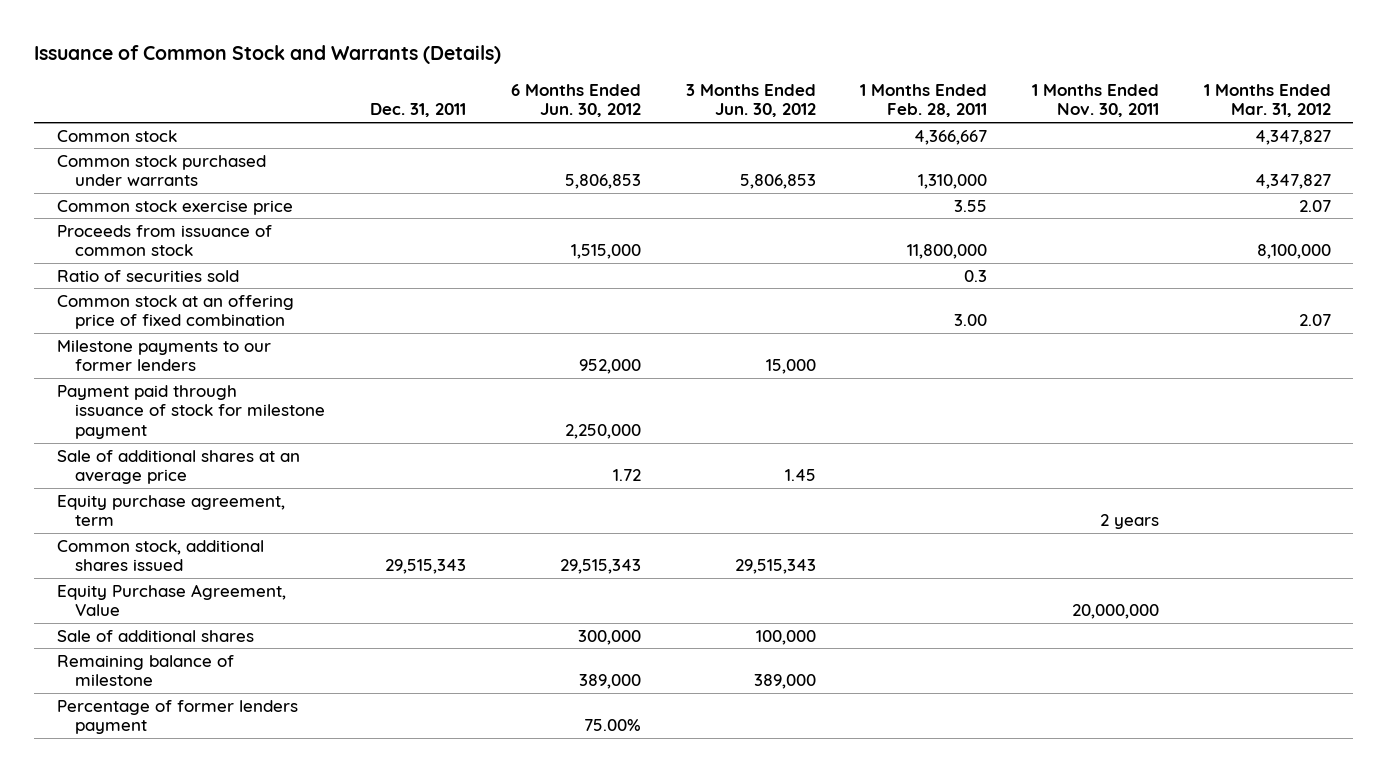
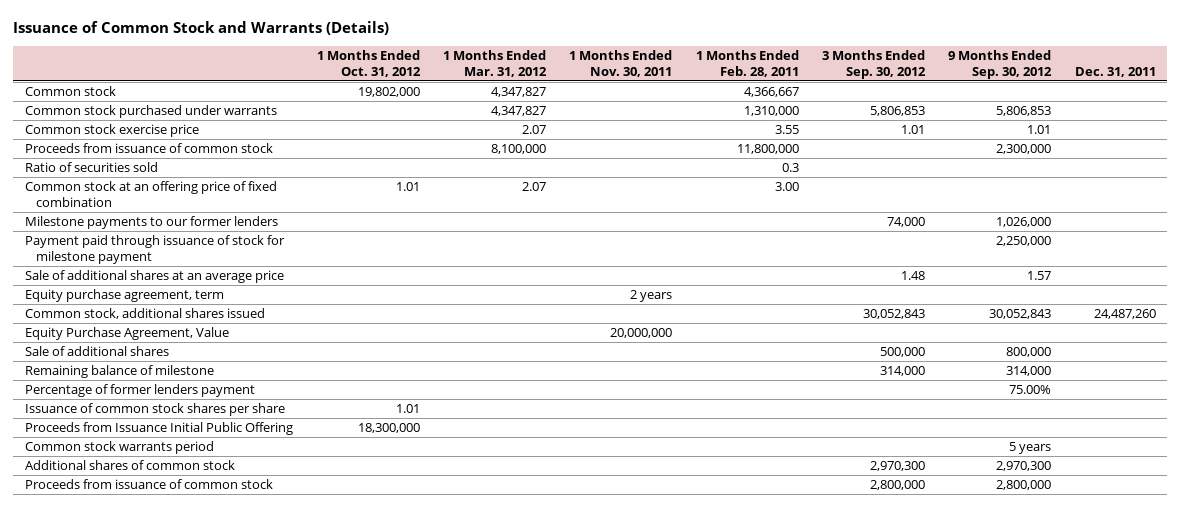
- | Dec. 31, 2011 | 6 Months Ended Jun. 30, 2012 | 3 Months Ended Jun. 30, 2012 | 1 Months Ended Feb. 28, 2011 | 1 Months Ended Nov. 30, 2011 | 1 Months Ended Mar. 31, 2012
+ | 1 Months Ended Oct. 31, 2012 | 1 Months Ended Mar. 31, 2012 | 1 Months Ended Nov. 30, 2011 | 1 Months Ended Feb. 28, 2011 | 3 Months Ended Sep. 30, 2012 | 9 Months Ended Sep. 30, 2012 | Dec. 31, 2011
- Common stock, additional shares issued | 29,515,343 | 29,515,343 | 29,515,343 | | |
+ Common stock, additional shares issued | | | | | 30,052,843 | 30,052,843 | 24,487,260
+ Issuance of common stock shares per share | 1.01 | | | | | |
+ Proceeds from Issuance Initial Public Offering | 18,300,000 | | | | | |
+ Common stock warrants period | | | | | | 5 years |
+ Additional shares of common stock | | | | | 2,970,300 | 2,970,300 |
+ Proceeds from issuance of common stock | | | | | 2,800,000 | 2,800,000 |

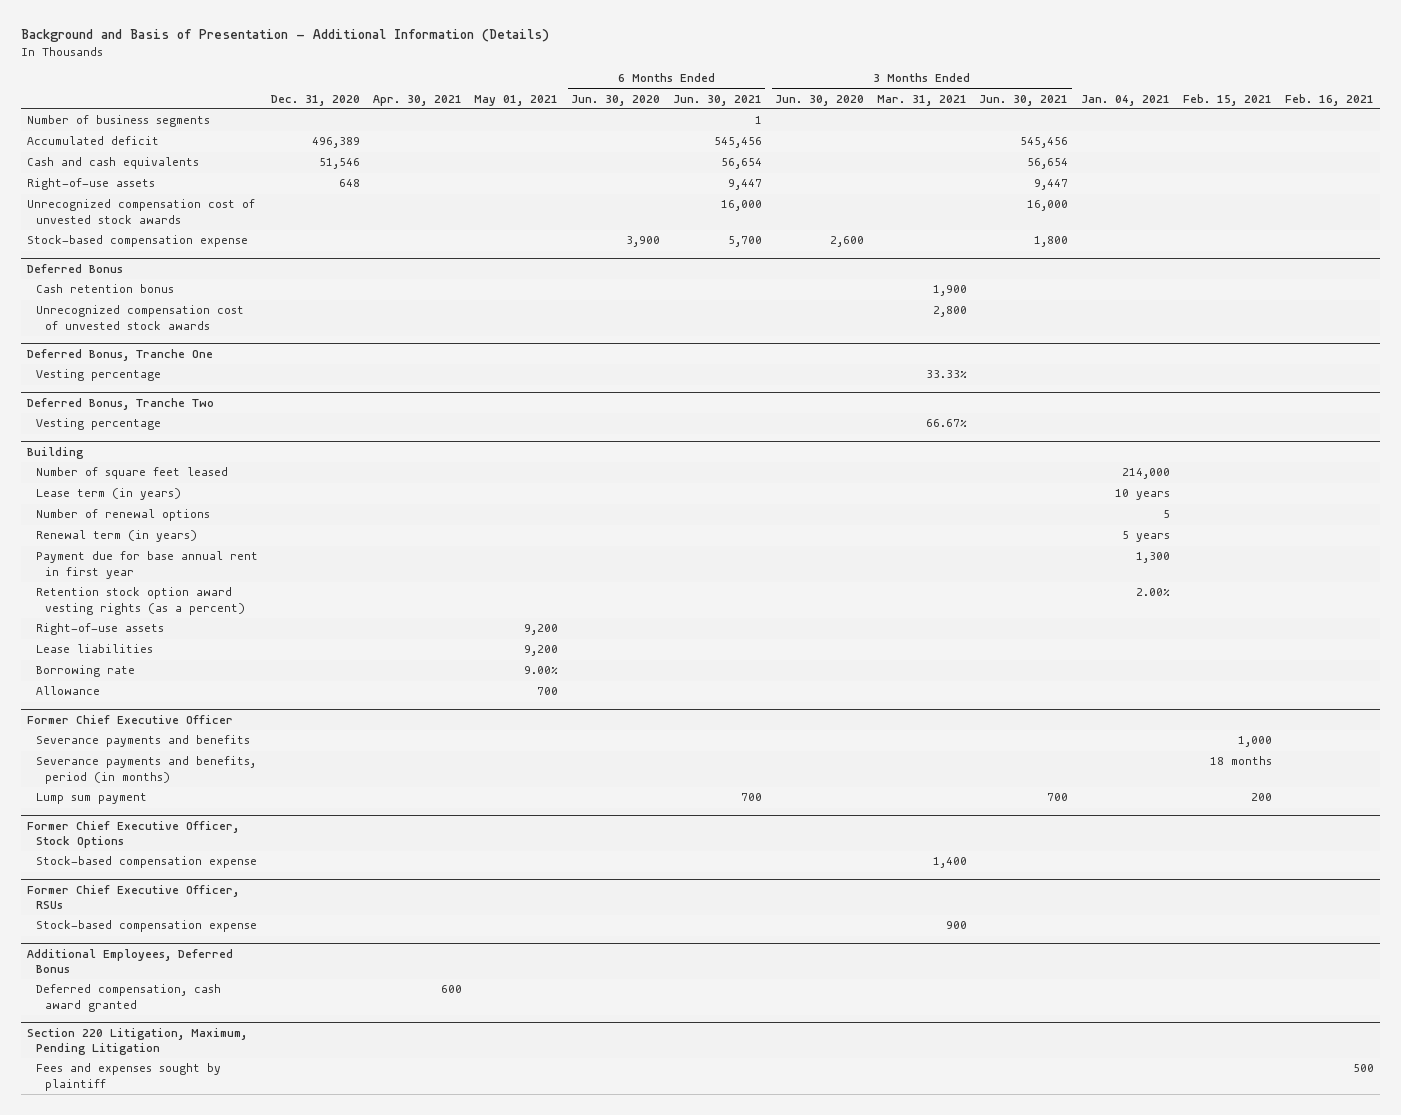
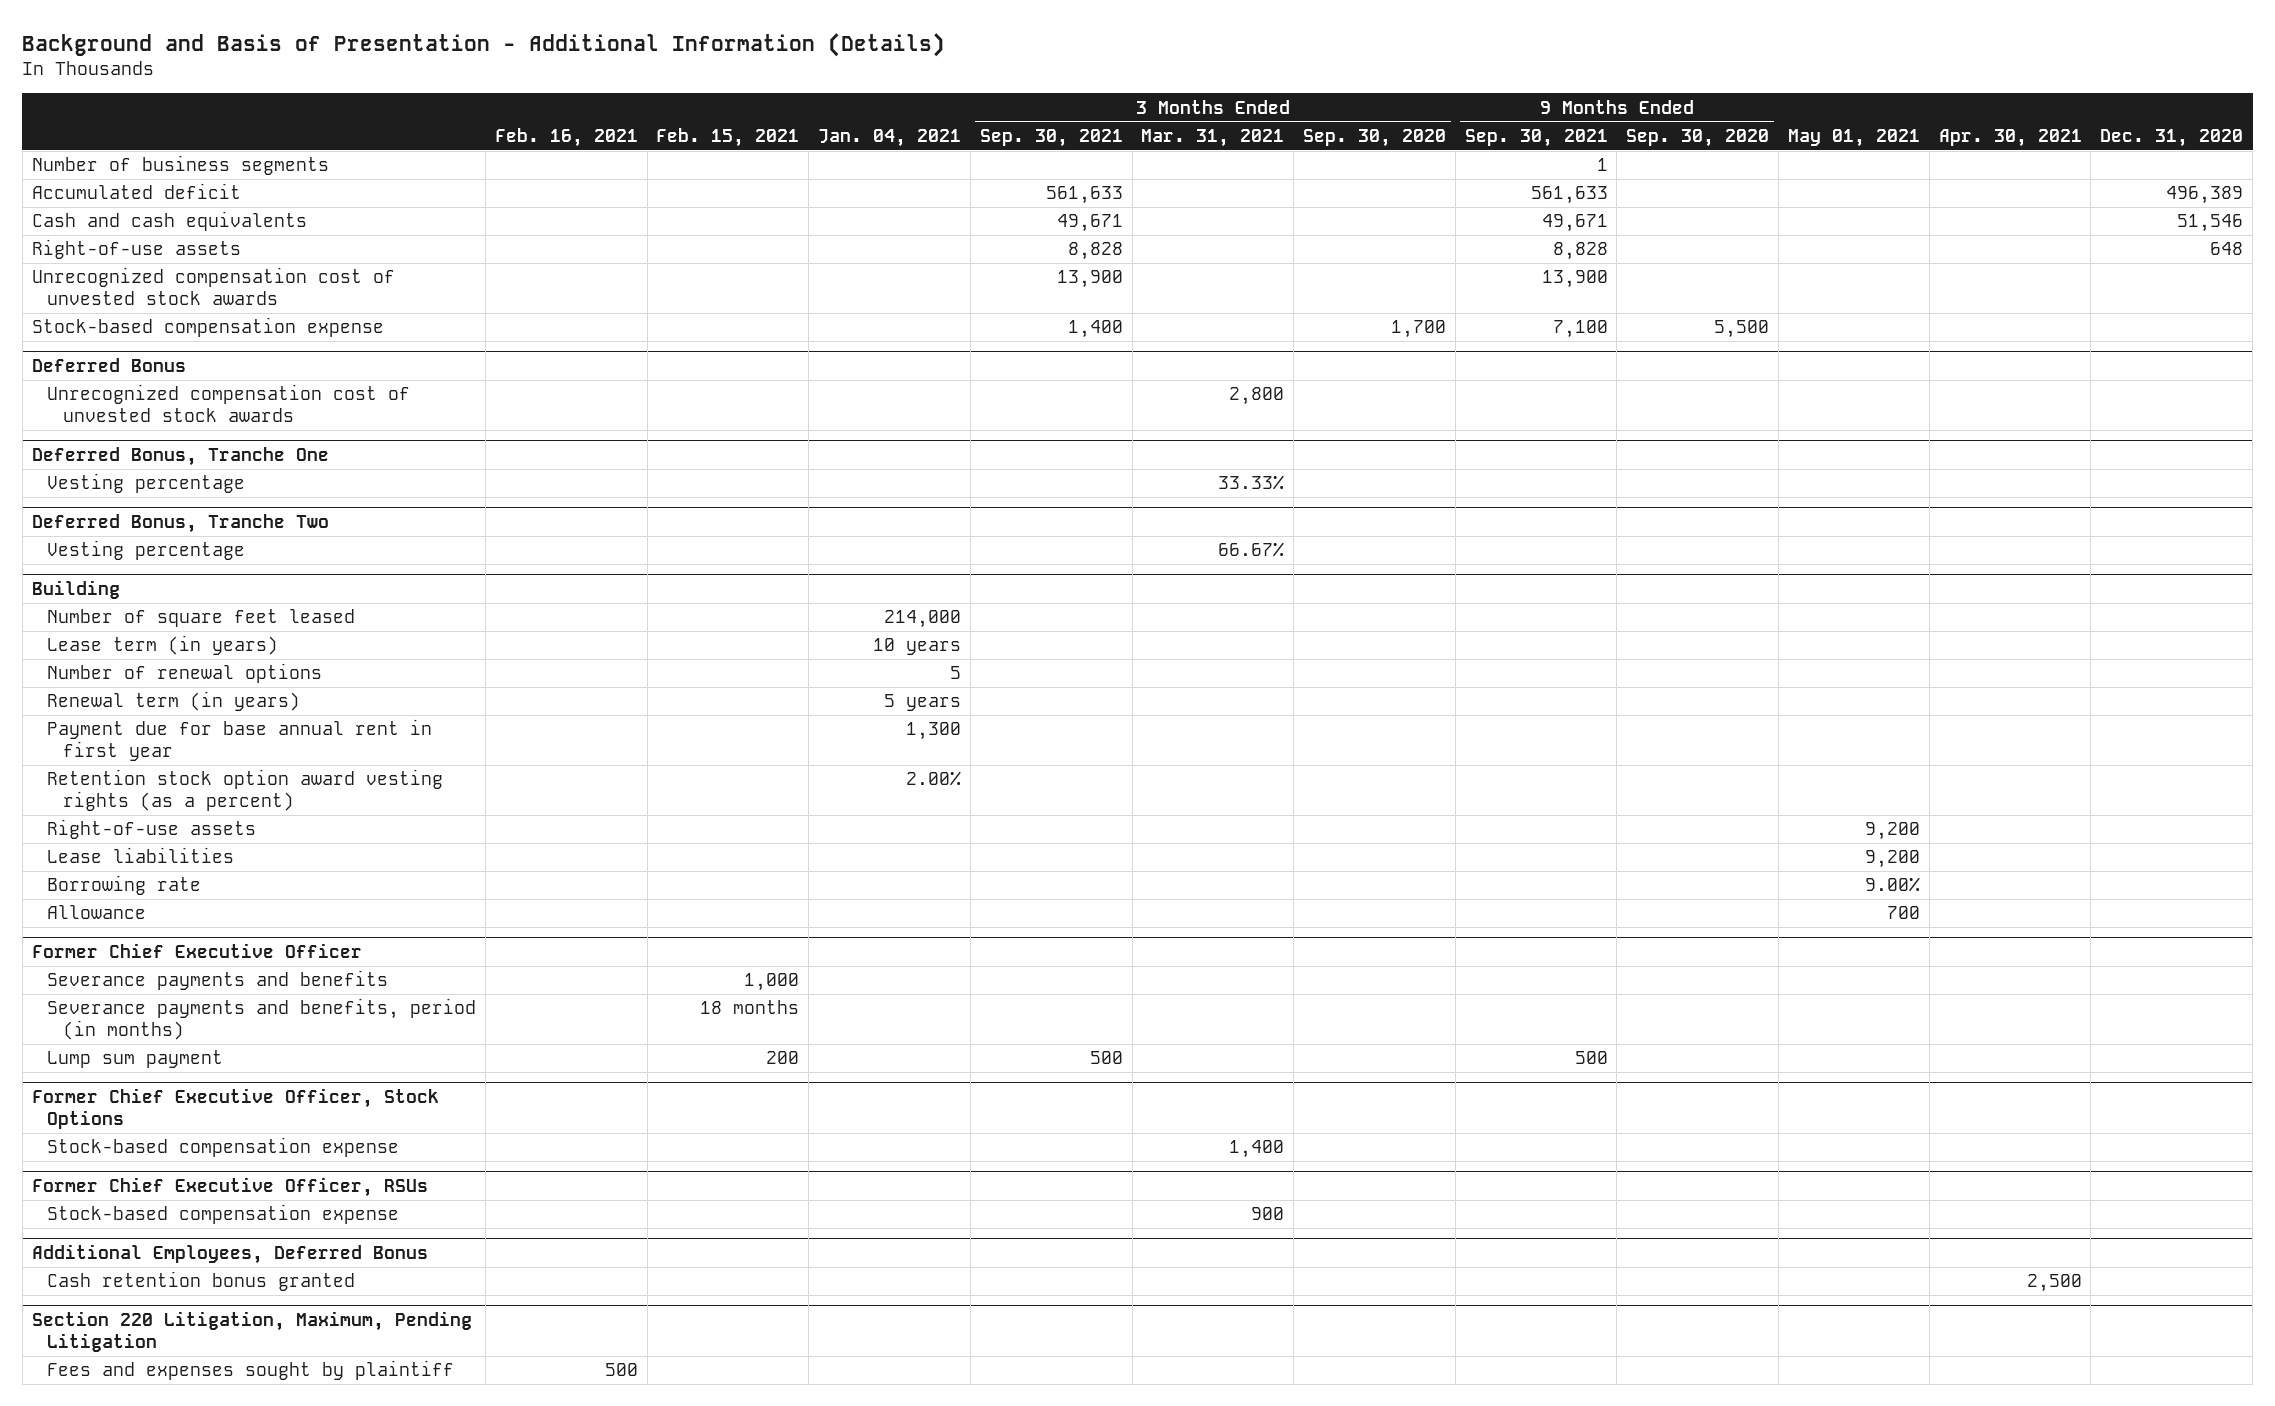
- | Dec. 31, 2020 | Apr. 30, 2021 | May 01, 2021 | 6 Months Ended Jun. 30, 2020 | 6 Months Ended Jun. 30, 2021 | 3 Months Ended Jun. 30, 2020 | 3 Months Ended Mar. 31, 2021 | 3 Months Ended Jun. 30, 2021 | Jan. 04, 2021 | Feb. 15, 2021 | Feb. 16, 2021
+ | Feb. 16, 2021 | Feb. 15, 2021 | Jan. 04, 2021 | 3 Months Ended Sep. 30, 2021 | 3 Months Ended Mar. 31, 2021 | 3 Months Ended Sep. 30, 2020 | 9 Months Ended Sep. 30, 2021 | 9 Months Ended Sep. 30, 2020 | May 01, 2021 | Apr. 30, 2021 | Dec. 31, 2020
@ Deferred Bonus
- Cash retention bonus | | | | | | | 1,900 | | | |
@ Additional Employees, Deferred Bonus
- Deferred compensation, cash award granted | | 600 | | | | | | | | |
+ Cash retention bonus granted | | | | | | | | | | 2,500 |

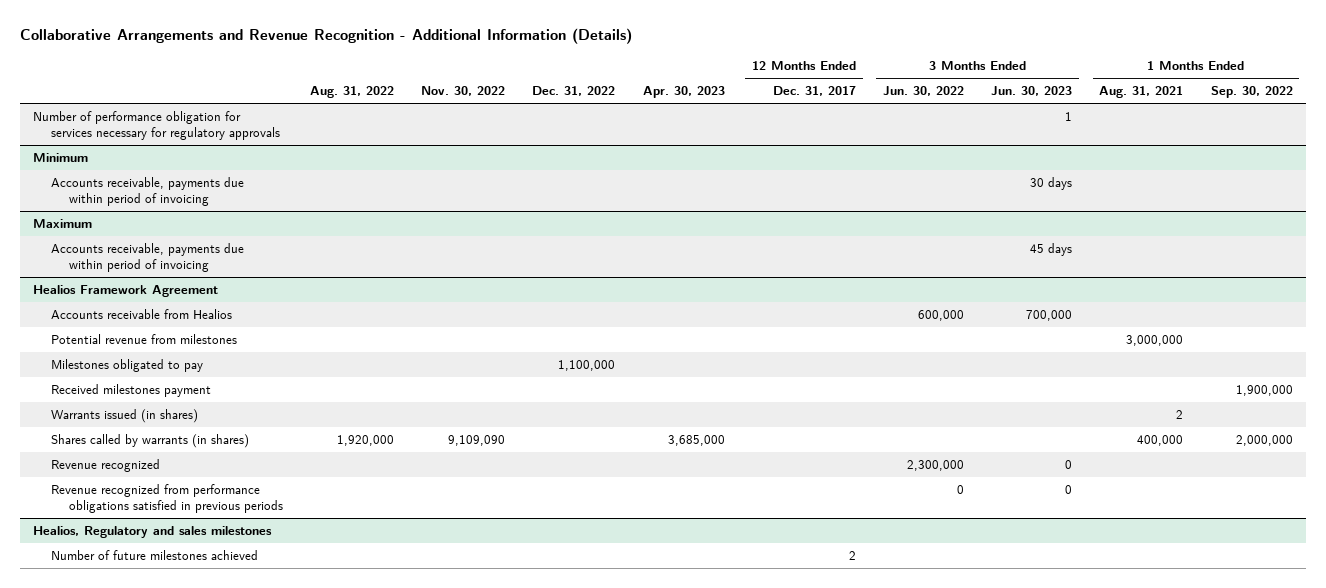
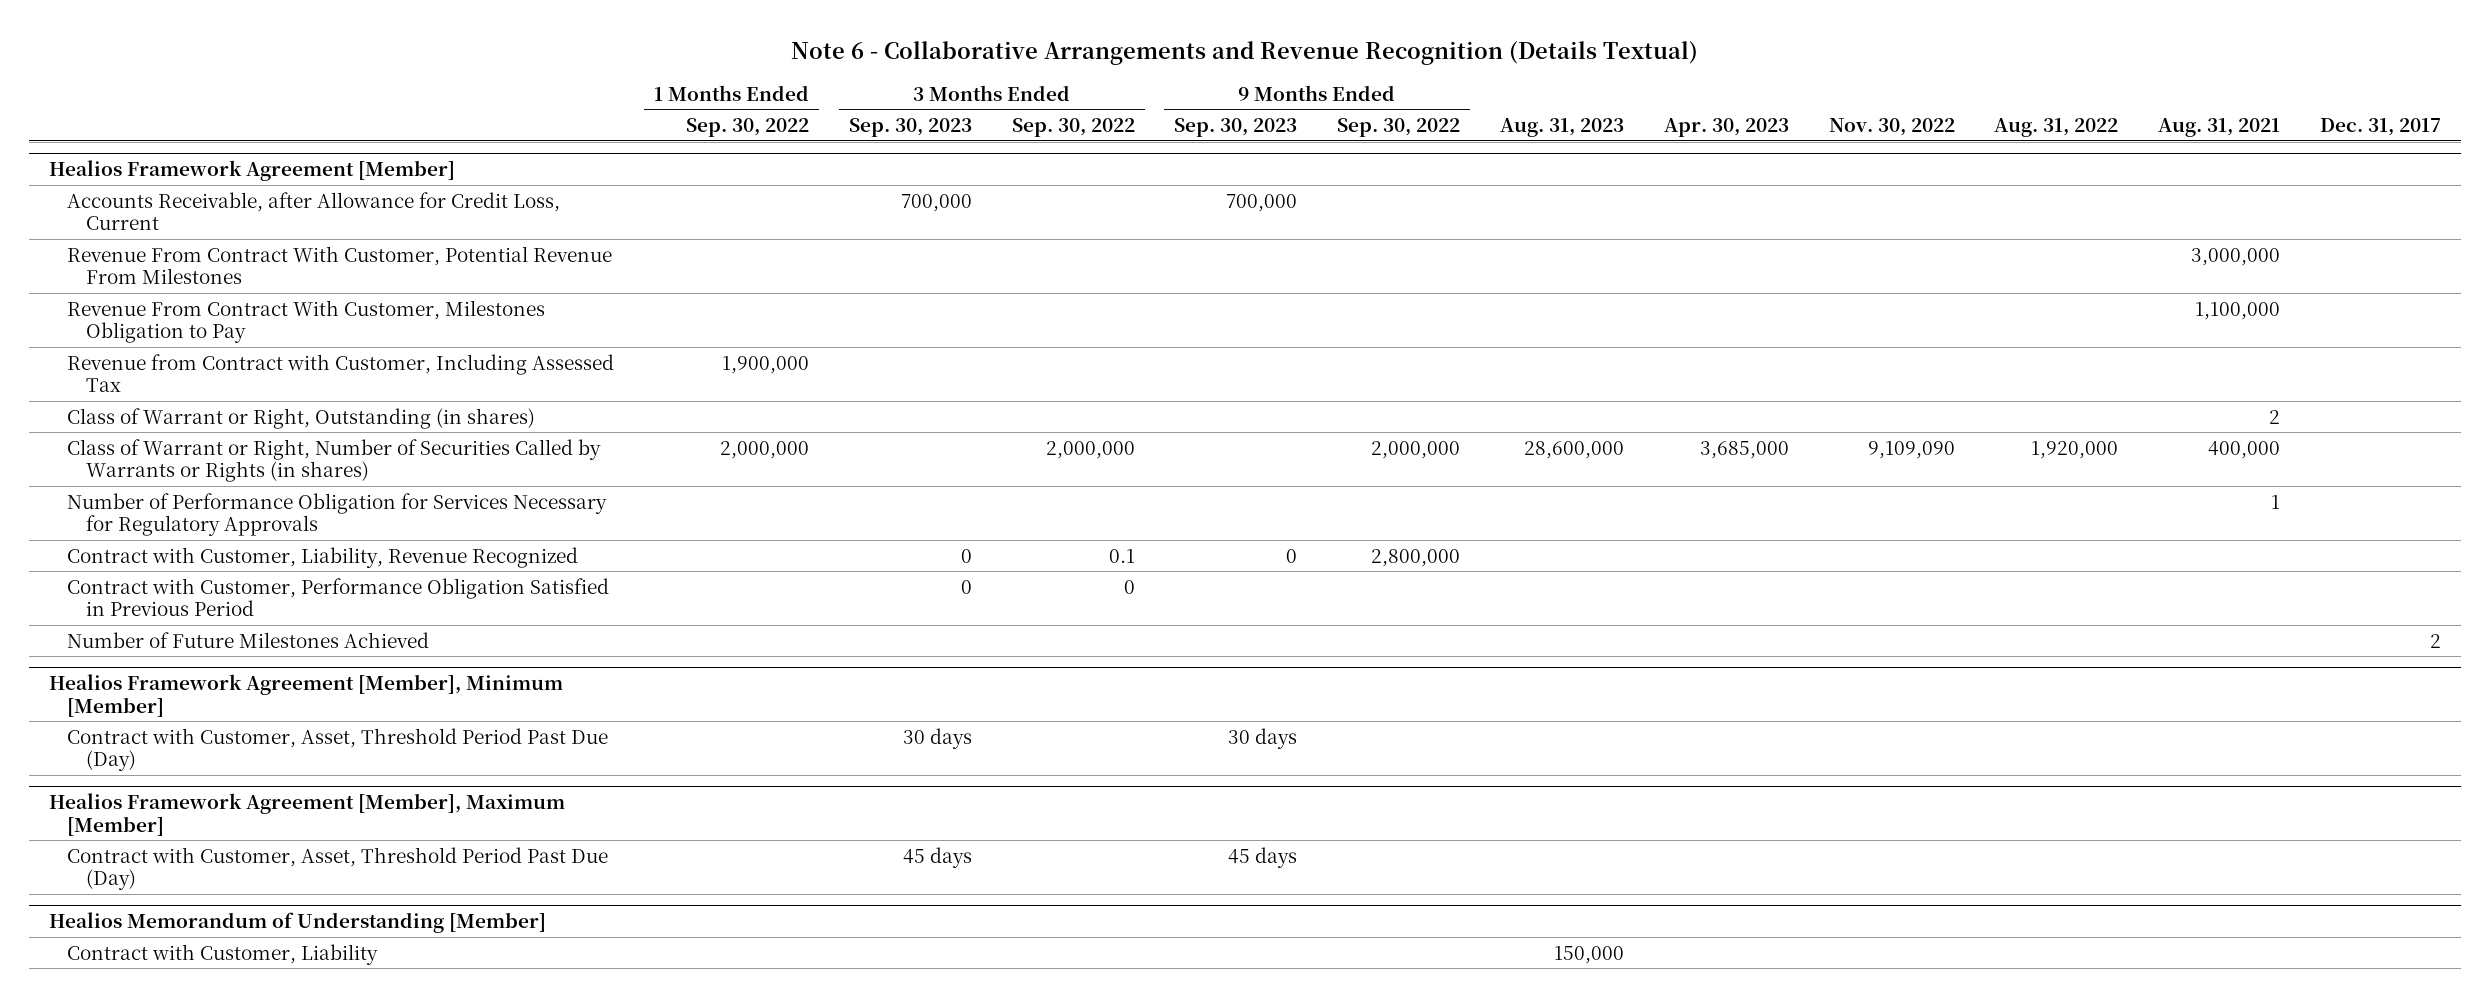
- Collaborative Arrangements and Revenue Recognition - Additional Information (Details)
+ Note 6 - Collaborative Arrangements and Revenue Recognition (Details Textual)
- | Aug. 31, 2022 | Nov. 30, 2022 | Dec. 31, 2022 | Apr. 30, 2023 | 12 Months Ended Dec. 31, 2017 | 3 Months Ended Jun. 30, 2022 | 3 Months Ended Jun. 30, 2023 | 1 Months Ended Aug. 31, 2021 | 1 Months Ended Sep. 30, 2022
+ | 1 Months Ended Sep. 30, 2022 | 3 Months Ended Sep. 30, 2023 | 3 Months Ended Sep. 30, 2022 | 9 Months Ended Sep. 30, 2023 | 9 Months Ended Sep. 30, 2022 | Aug. 31, 2023 | Apr. 30, 2023 | Nov. 30, 2022 | Aug. 31, 2022 | Aug. 31, 2021 | Dec. 31, 2017
- Number of performance obligation for services necessary for regulatory approvals | | | | | | | 1 | |
- Minimum
- Accounts receivable, payments due within period of invoicing | | | | | | | 30 days | |
- Maximum
- Accounts receivable, payments due within period of invoicing | | | | | | | 45 days | |
- Healios Framework Agreement
- Accounts receivable from Healios | | | | | | 600,000 | 700,000 | |
- Potential revenue from milestones | | | | | | | | 3,000,000 |
- Milestones obligated to pay | | | 1,100,000 | | | | | |
- Received milestones payment | | | | | | | | | 1,900,000
- Warrants issued (in shares) | | | | | | | | 2 |
- Shares called by warrants (in shares) | 1,920,000 | 9,109,090 | | 3,685,000 | | | | 400,000 | 2,000,000
- Revenue recognized | | | | | | 2,300,000 | 0 | |
- Revenue recognized from performance obligations satisfied in previous periods | | | | | | 0 | 0 | |
- Healios, Regulatory and sales milestones
- Number of future milestones achieved | | | | | 2 | | | |
+ Healios Framework Agreement [Member]
+ Accounts Receivable, after Allowance for Credit Loss, Current | | 700,000 | | 700,000 | | | | | | |
+ Revenue From Contract With Customer, Potential Revenue From Milestones | | | | | | | | | | 3,000,000 |
+ Revenue From Contract With Customer, Milestones Obligation to Pay | | | | | | | | | | 1,100,000 |
+ Revenue from Contract with Customer, Including Assessed Tax | 1,900,000 | | | | | | | | | |
+ Class of Warrant or Right, Outstanding (in shares) | | | | | | | | | | 2 |
+ Class of Warrant or Right, Number of Securities Called by Warrants or Rights (in shares) | 2,000,000 | | 2,000,000 | | 2,000,000 | 28,600,000 | 3,685,000 | 9,109,090 | 1,920,000 | 400,000 |
+ Number of Performance Obligation for Services Necessary for Regulatory Approvals | | | | | | | | | | 1 |
+ Contract with Customer, Liability, Revenue Recognized | | 0 | 0.1 | 0 | 2,800,000 | | | | | |
+ Contract with Customer, Performance Obligation Satisfied in Previous Period | | 0 | 0 | | | | | | | |
+ Number of Future Milestones Achieved | | | | | | | | | | | 2
+ Healios Framework Agreement [Member], Minimum [Member]
+ Contract with Customer, Asset, Threshold Period Past Due (Day) | | 30 days | | 30 days | | | | | | |
+ Healios Framework Agreement [Member], Maximum [Member]
+ Contract with Customer, Asset, Threshold Period Past Due (Day) | | 45 days | | 45 days | | | | | | |
+ Healios Memorandum of Understanding [Member]
+ Contract with Customer, Liability | | | | | | 150,000 | | | | |

